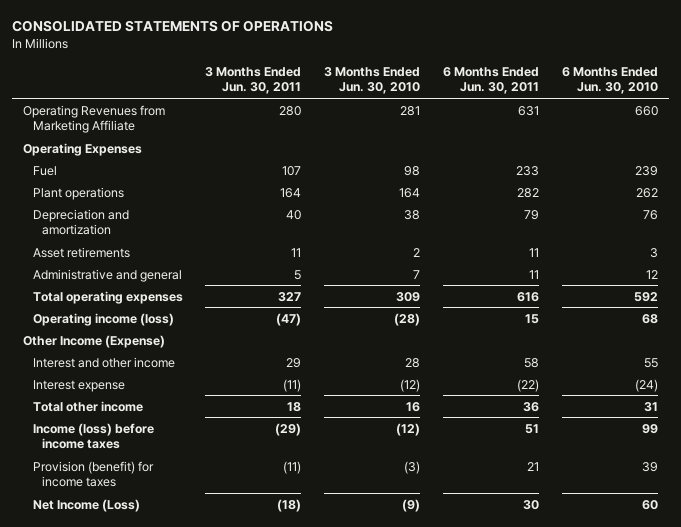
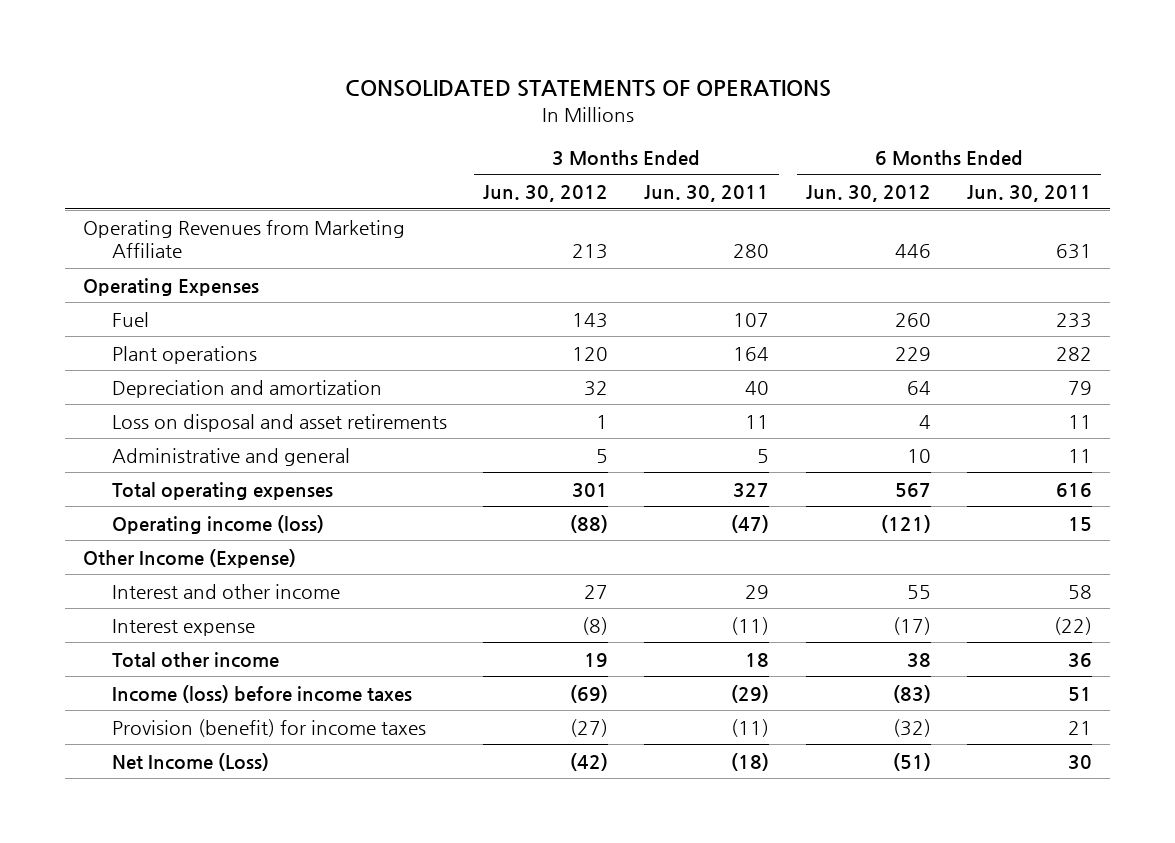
- | 3 Months Ended Jun. 30, 2011 | 3 Months Ended Jun. 30, 2010 | 6 Months Ended Jun. 30, 2011 | 6 Months Ended Jun. 30, 2010
+ | 3 Months Ended Jun. 30, 2012 | 3 Months Ended Jun. 30, 2011 | 6 Months Ended Jun. 30, 2012 | 6 Months Ended Jun. 30, 2011
- Asset retirements | 11 | 2 | 11 | 3
+ Loss on disposal and asset retirements | 1 | 11 | 4 | 11

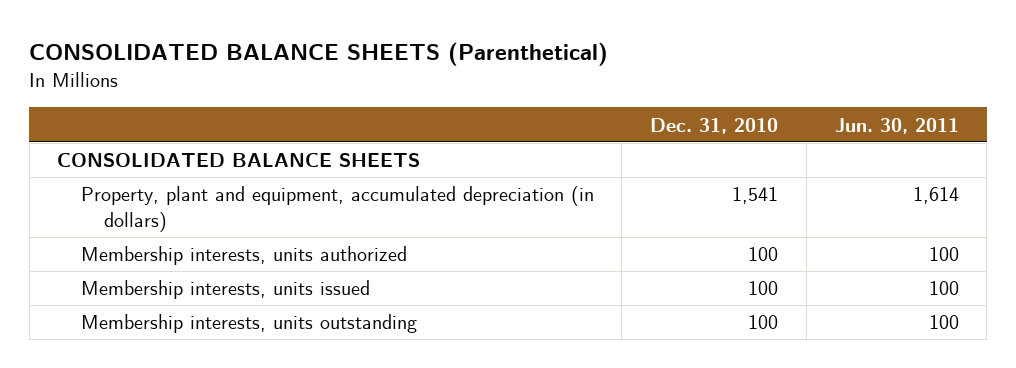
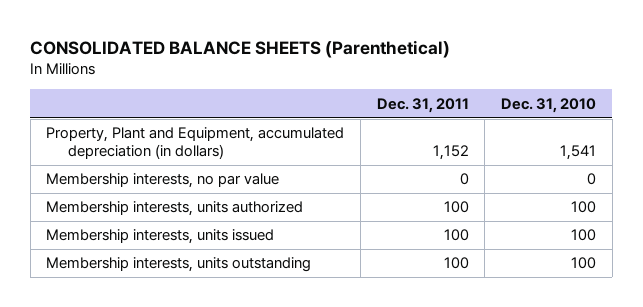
- | Dec. 31, 2010 | Jun. 30, 2011
+ | Dec. 31, 2011 | Dec. 31, 2010
- CONSOLIDATED BALANCE SHEETS
- Property, plant and equipment, accumulated depreciation (in dollars) | 1,541 | 1,614
+ Property, Plant and Equipment, accumulated depreciation (in dollars) | 1,152 | 1,541
+ Membership interests, no par value | 0 | 0

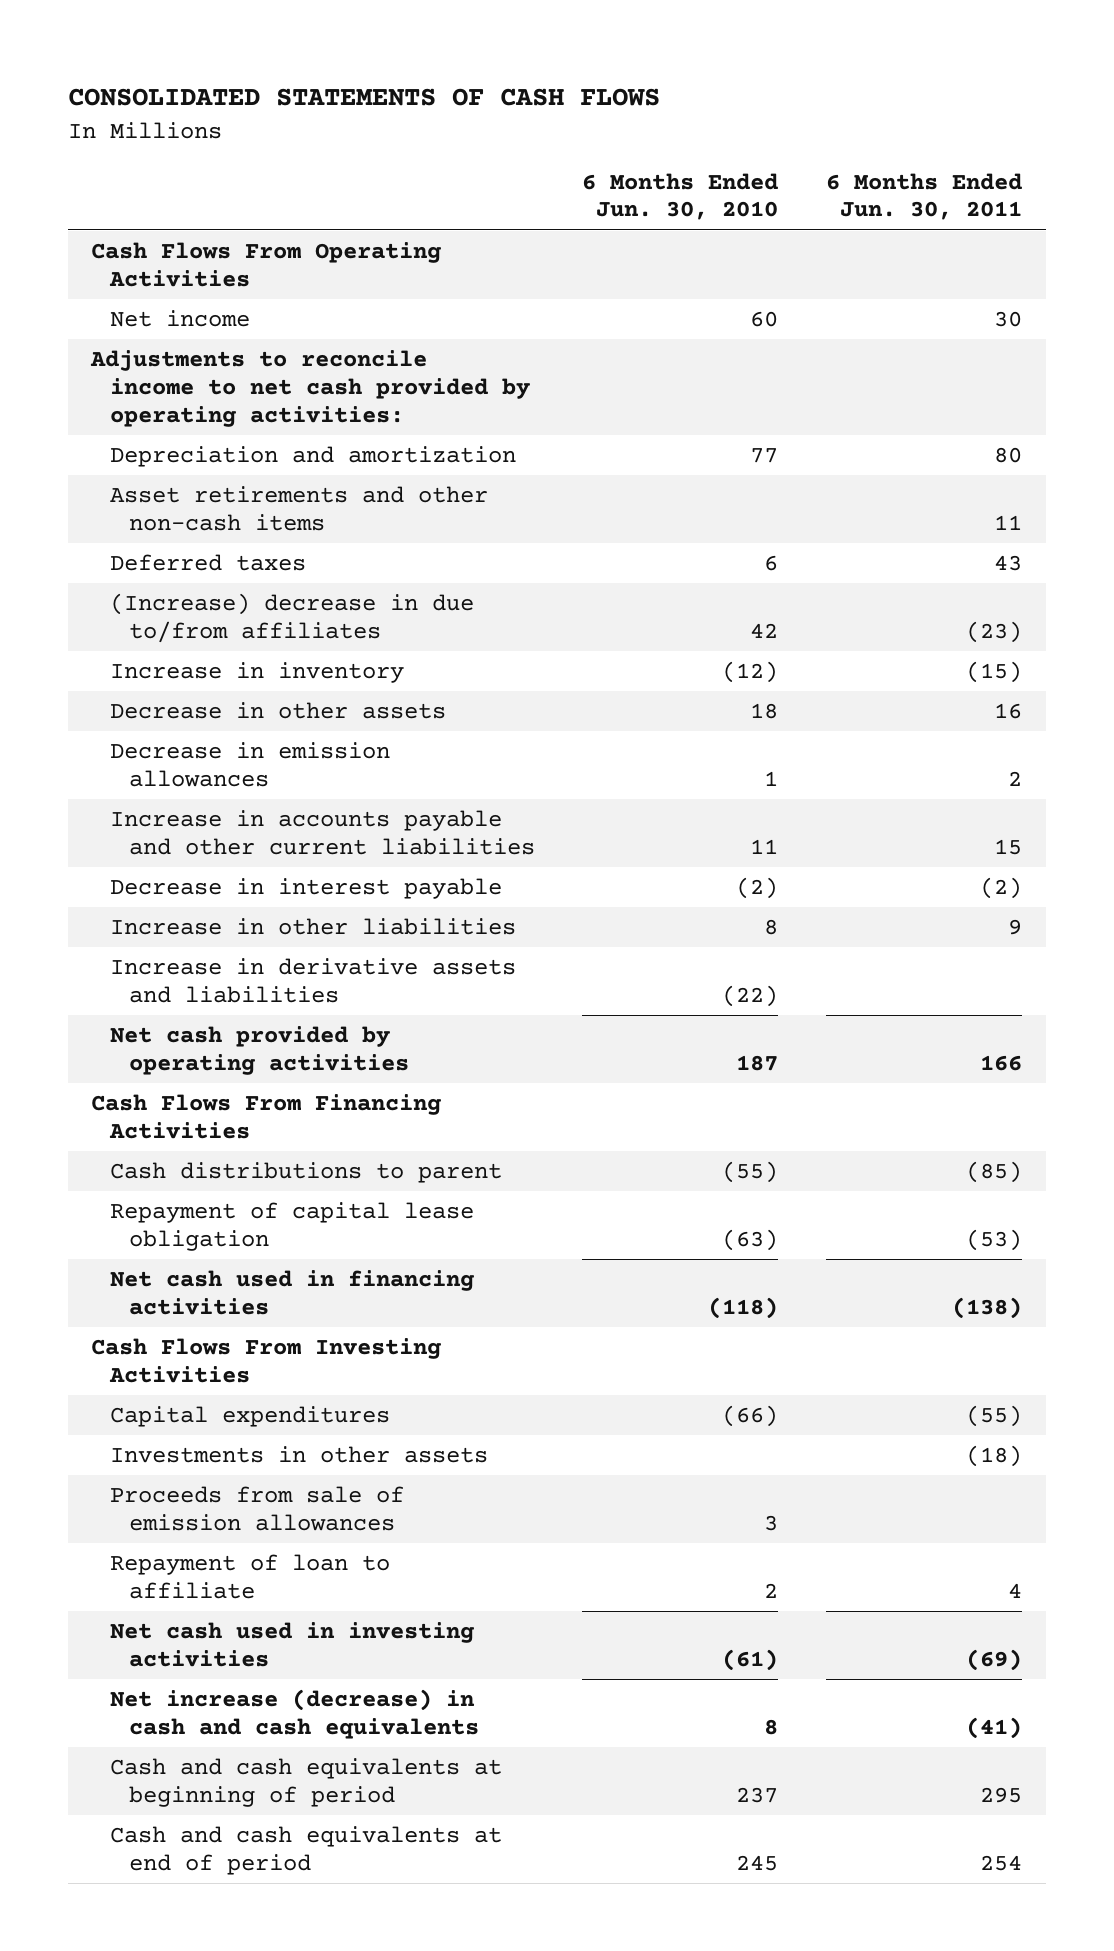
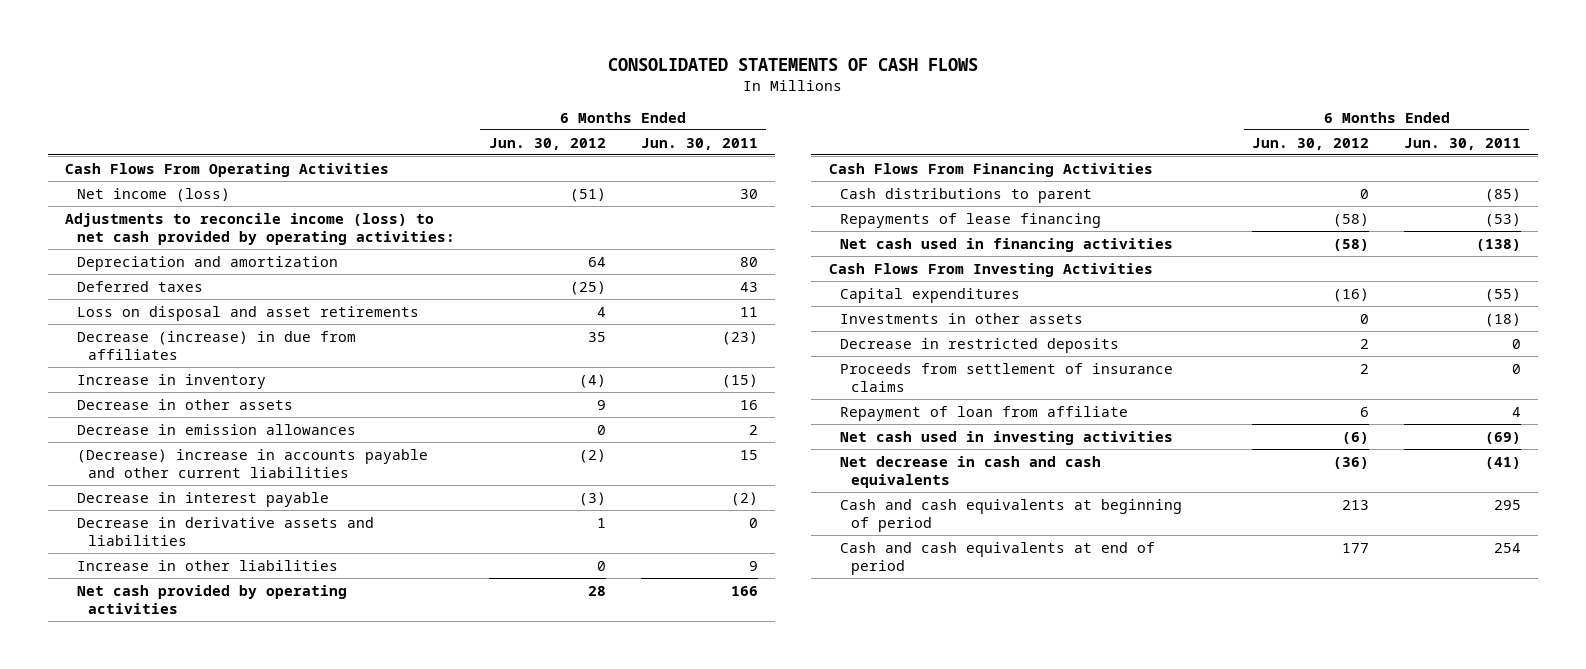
- | 6 Months Ended Jun. 30, 2010 | 6 Months Ended Jun. 30, 2011
+ | 6 Months Ended Jun. 30, 2012 | 6 Months Ended Jun. 30, 2011
- Net income | 60 | 30
- Adjustments to reconcile income to net cash provided by operating activities:
+ Net income (loss) | (51) | 30
+ Adjustments to reconcile income (loss) to net cash provided by operating activities:
- Asset retirements and other non-cash items | | 11
- (Increase) decrease in due to/from affiliates | 42 | (23)
+ Loss on disposal and asset retirements | 4 | 11
+ Decrease (increase) in due from affiliates | 35 | (23)
- Increase in accounts payable and other current liabilities | 11 | 15
+ (Decrease) increase in accounts payable and other current liabilities | (2) | 15
+ Decrease in derivative assets and liabilities | 1 | 0
- Increase in derivative assets and liabilities | (22) |
- Repayment of capital lease obligation | (63) | (53)
+ Repayments of lease financing | (58) | (53)
- Proceeds from sale of emission allowances | 3 |
- Repayment of loan to affiliate | 2 | 4
+ Decrease in restricted deposits | 2 | 0
+ Proceeds from settlement of insurance claims | 2 | 0
+ Repayment of loan from affiliate | 6 | 4
- Net increase (decrease) in cash and cash equivalents | 8 | (41)
+ Net decrease in cash and cash equivalents | (36) | (41)

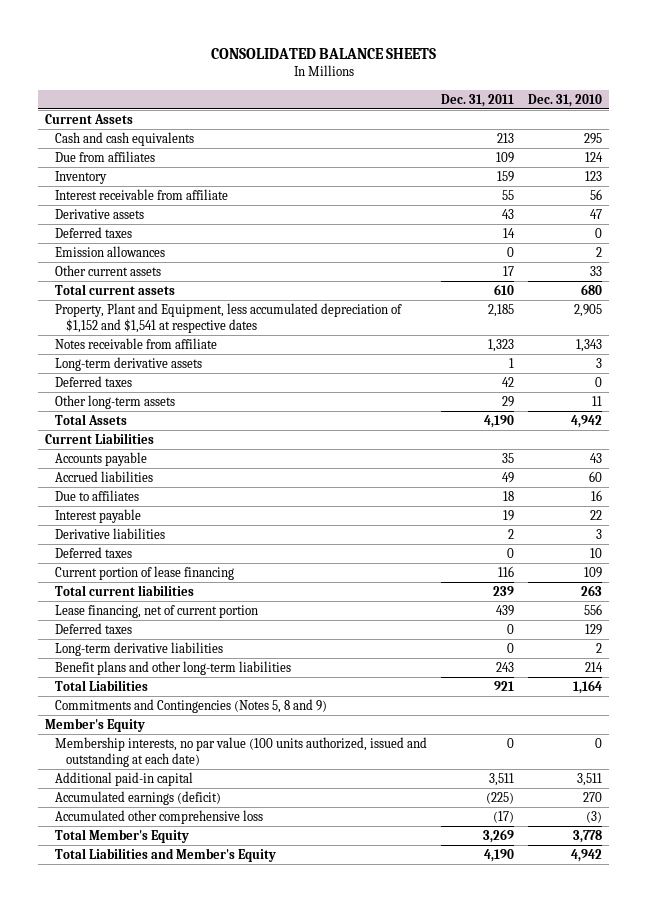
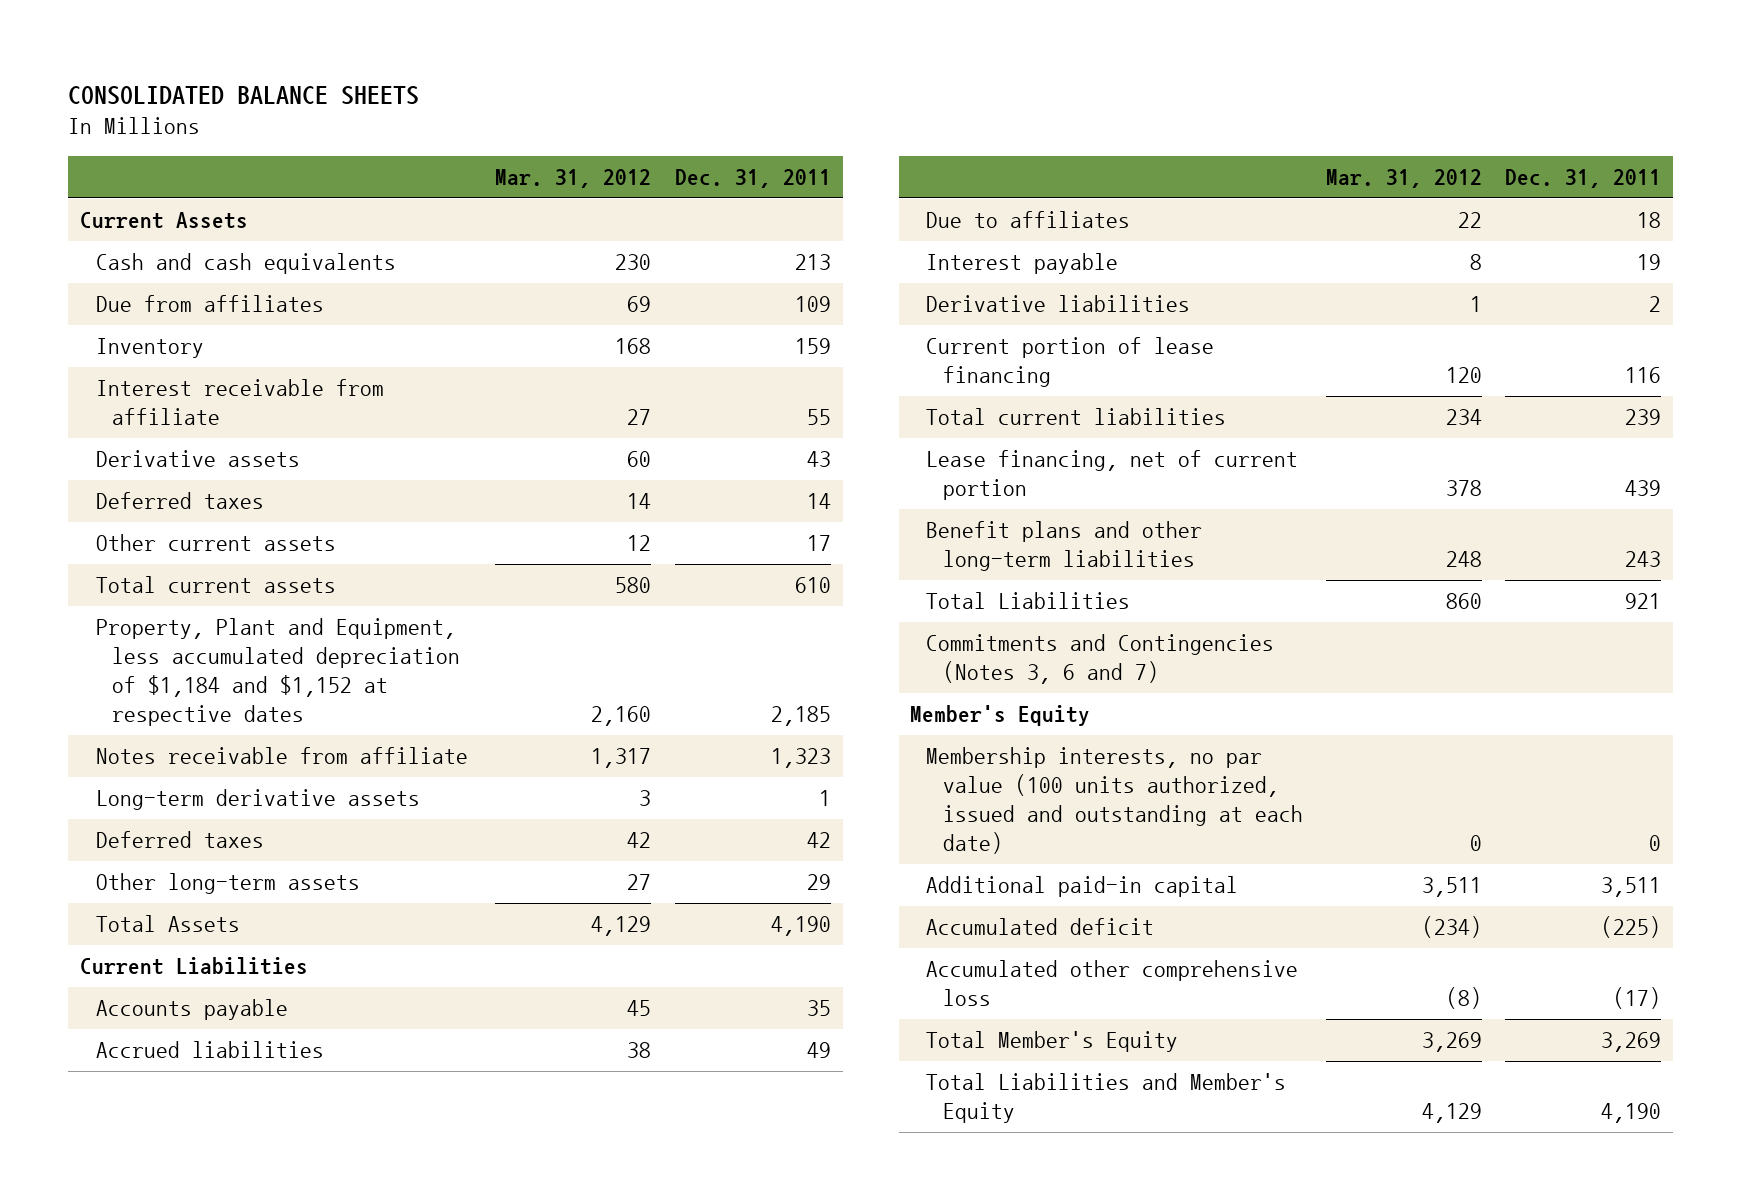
- | Dec. 31, 2011 | Dec. 31, 2010
+ | Mar. 31, 2012 | Dec. 31, 2011
- Emission allowances | 0 | 2
- Property, Plant and Equipment, less accumulated depreciation of $1,152 and $1,541 at respective dates | 2,185 | 2,905
+ Property, Plant and Equipment, less accumulated depreciation of $1,184 and $1,152 at respective dates | 2,160 | 2,185
- Deferred taxes | 0 | 10
- Deferred taxes | 0 | 129
- Long-term derivative liabilities | 0 | 2
- Commitments and Contingencies (Notes 5, 8 and 9)
+ Commitments and Contingencies (Notes 3, 6 and 7)
- Accumulated earnings (deficit) | (225) | 270
+ Accumulated deficit | (234) | (225)

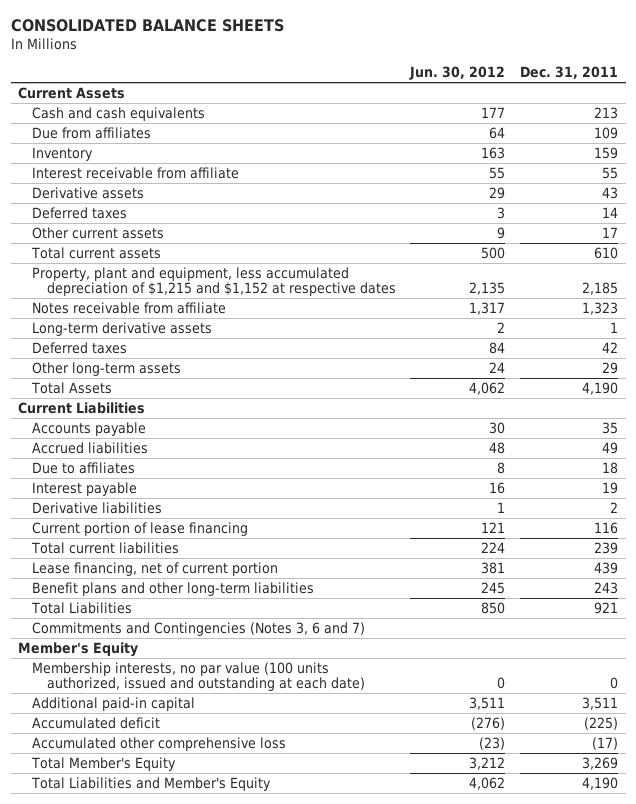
- | Mar. 31, 2012 | Dec. 31, 2011
+ | Jun. 30, 2012 | Dec. 31, 2011
- Property, Plant and Equipment, less accumulated depreciation of $1,184 and $1,152 at respective dates | 2,160 | 2,185
+ Property, plant and equipment, less accumulated depreciation of $1,215 and $1,152 at respective dates | 2,135 | 2,185

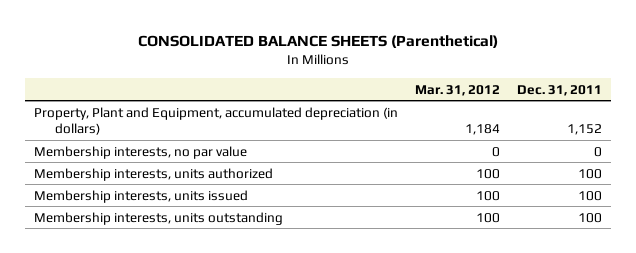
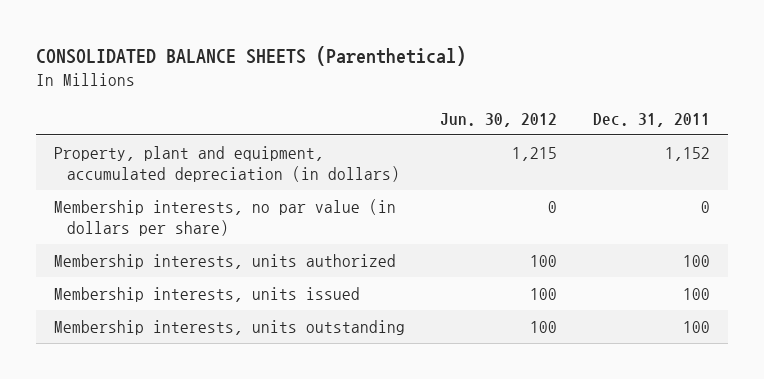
- | Mar. 31, 2012 | Dec. 31, 2011
+ | Jun. 30, 2012 | Dec. 31, 2011
- Property, Plant and Equipment, accumulated depreciation (in dollars) | 1,184 | 1,152
- Membership interests, no par value | 0 | 0
+ Property, plant and equipment, accumulated depreciation (in dollars) | 1,215 | 1,152
+ Membership interests, no par value (in dollars per share) | 0 | 0

